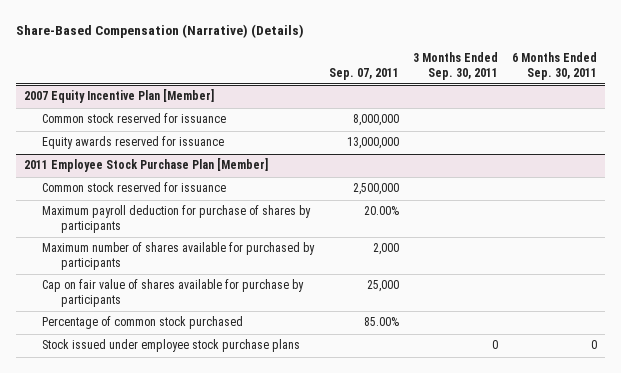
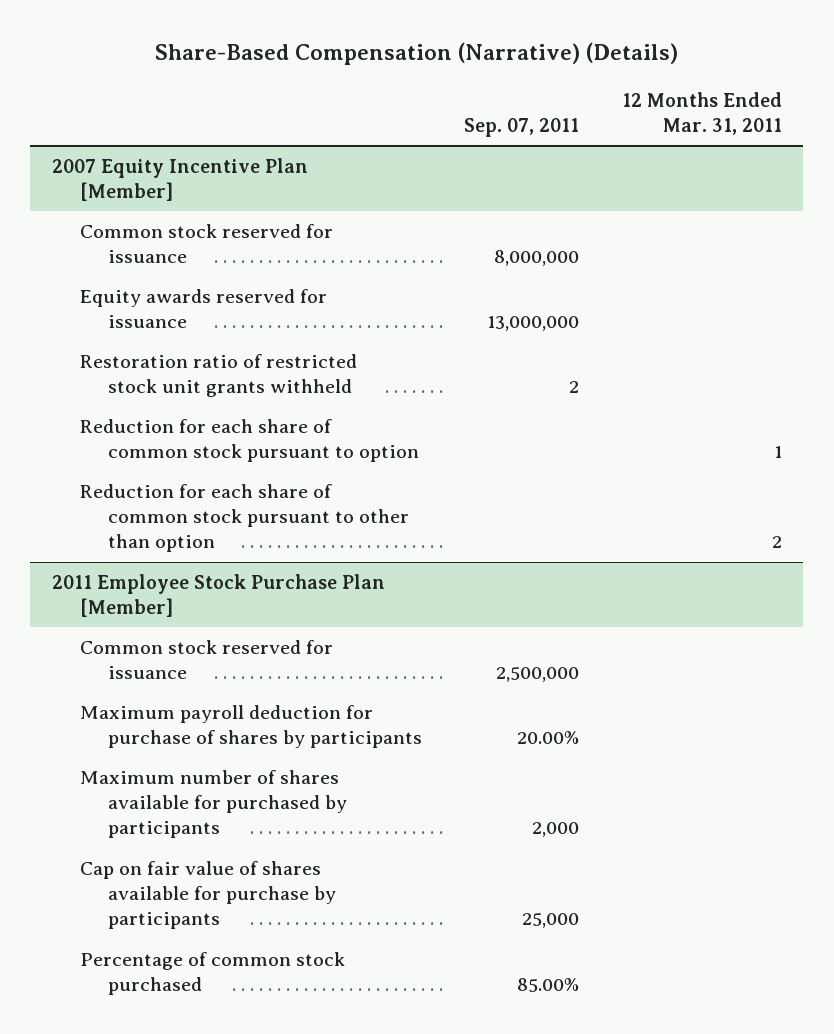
- | Sep. 07, 2011 | 3 Months Ended Sep. 30, 2011 | 6 Months Ended Sep. 30, 2011
+ | Sep. 07, 2011 | 12 Months Ended Mar. 31, 2011
@ 2007 Equity Incentive Plan [Member]
+ Restoration ratio of restricted stock unit grants withheld | 2 |
+ Reduction for each share of common stock pursuant to option | | 1
+ Reduction for each share of common stock pursuant to other than option | | 2
@ 2011 Employee Stock Purchase Plan [Member]
- Stock issued under employee stock purchase plans | | 0 | 0

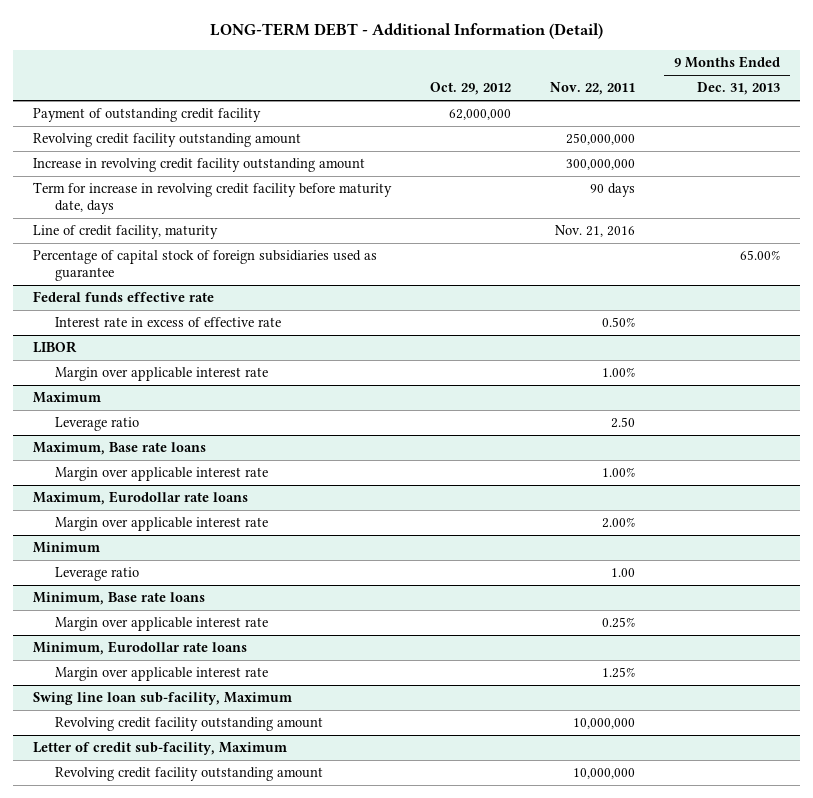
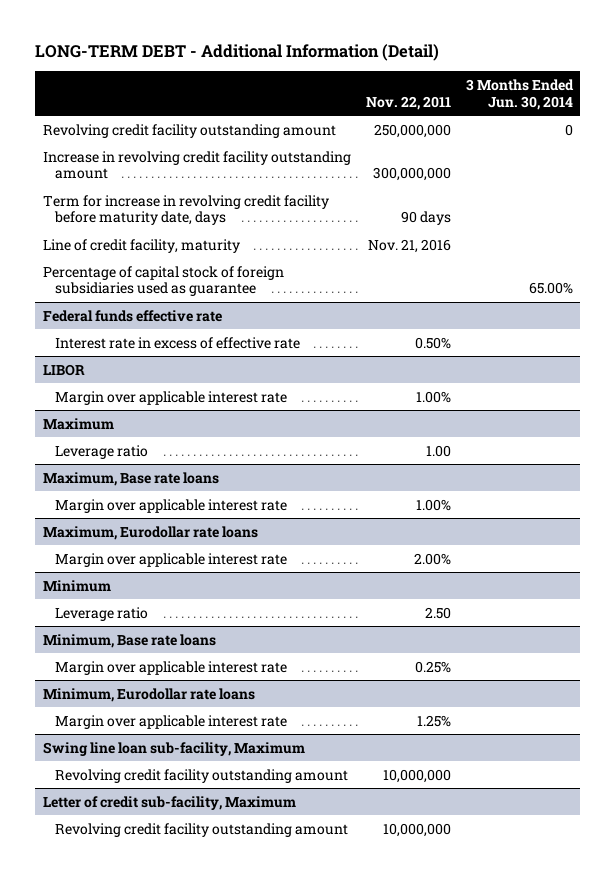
- | Oct. 29, 2012 | Nov. 22, 2011 | 9 Months Ended Dec. 31, 2013
+ | Nov. 22, 2011 | 3 Months Ended Jun. 30, 2014
- Payment of outstanding credit facility | 62,000,000 | |
@ Maximum
- Leverage ratio | | 2.50 |
+ Leverage ratio | 1.00 |
@ Minimum
- Leverage ratio | | 1.00 |
+ Leverage ratio | 2.50 |

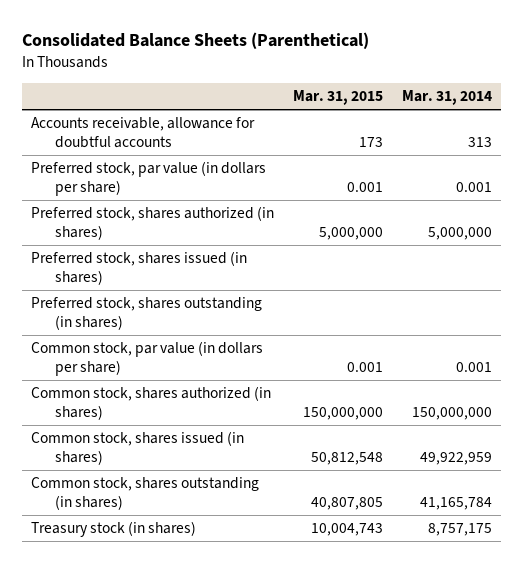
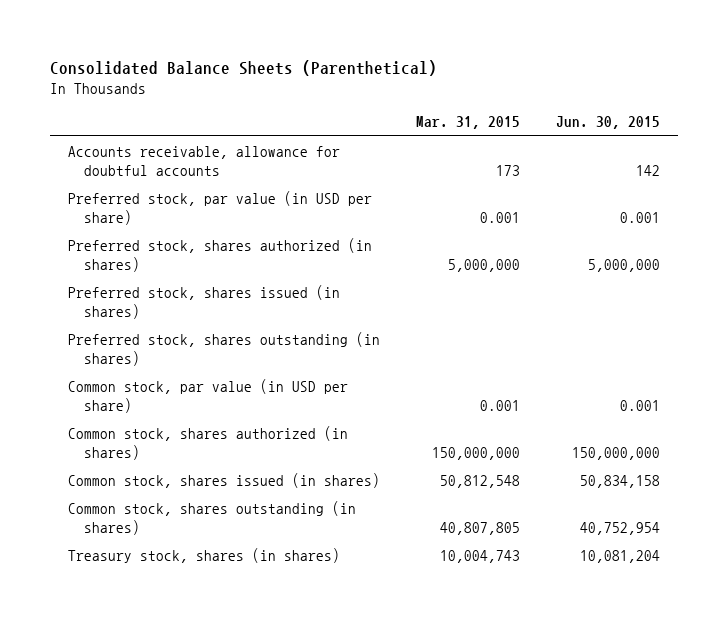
- | Mar. 31, 2015 | Mar. 31, 2014
+ | Mar. 31, 2015 | Jun. 30, 2015
- Preferred stock, par value (in dollars per share) | 0.001 | 0.001
+ Preferred stock, par value (in USD per share) | 0.001 | 0.001
- Common stock, par value (in dollars per share) | 0.001 | 0.001
+ Common stock, par value (in USD per share) | 0.001 | 0.001
- Treasury stock (in shares) | 10,004,743 | 8,757,175
+ Treasury stock, shares (in shares) | 10,004,743 | 10,081,204

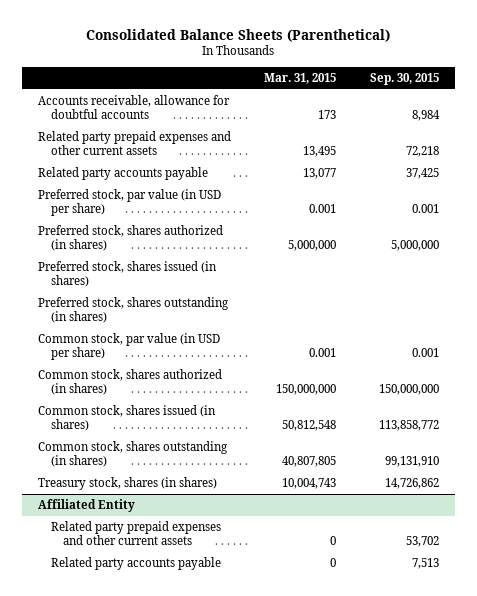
- | Mar. 31, 2015 | Jun. 30, 2015
+ | Mar. 31, 2015 | Sep. 30, 2015
+ Related party prepaid expenses and other current assets | 13,495 | 72,218
+ Related party accounts payable | 13,077 | 37,425
+ Affiliated Entity
+ Related party prepaid expenses and other current assets | 0 | 53,702
+ Related party accounts payable | 0 | 7,513

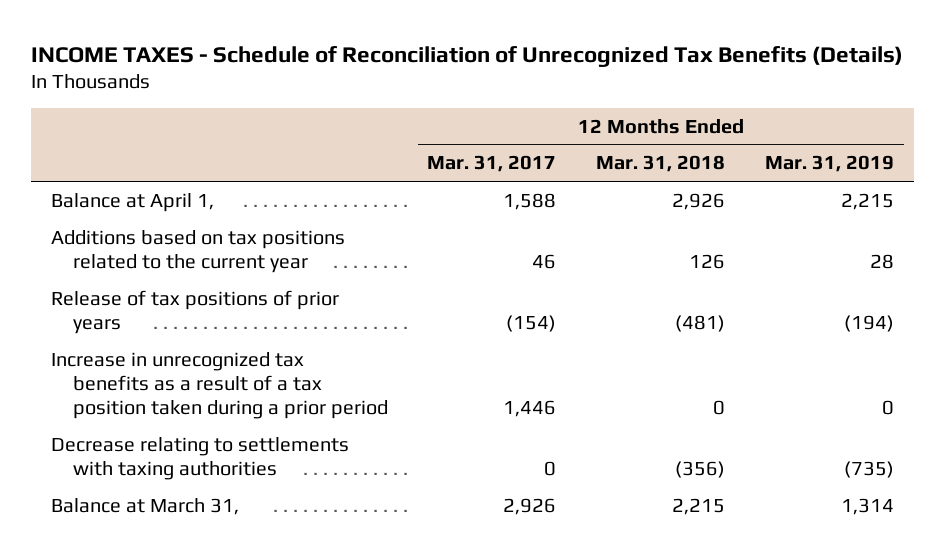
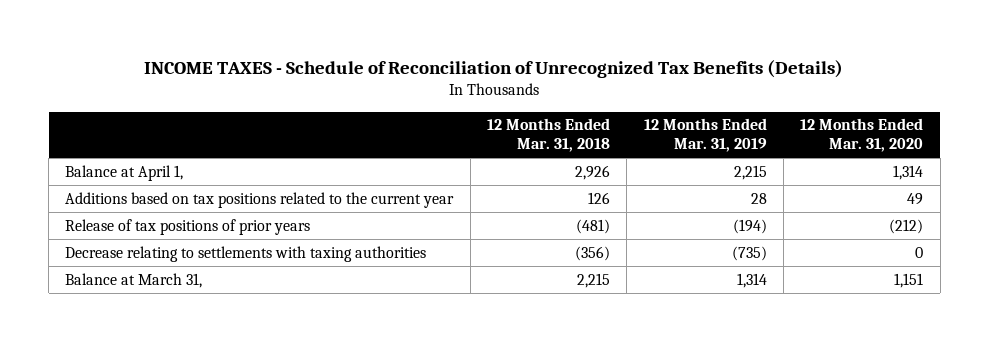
- | 12 Months Ended Mar. 31, 2017 | 12 Months Ended Mar. 31, 2018 | 12 Months Ended Mar. 31, 2019
+ | 12 Months Ended Mar. 31, 2018 | 12 Months Ended Mar. 31, 2019 | 12 Months Ended Mar. 31, 2020
- Increase in unrecognized tax benefits as a result of a tax position taken during a prior period | 1,446 | 0 | 0

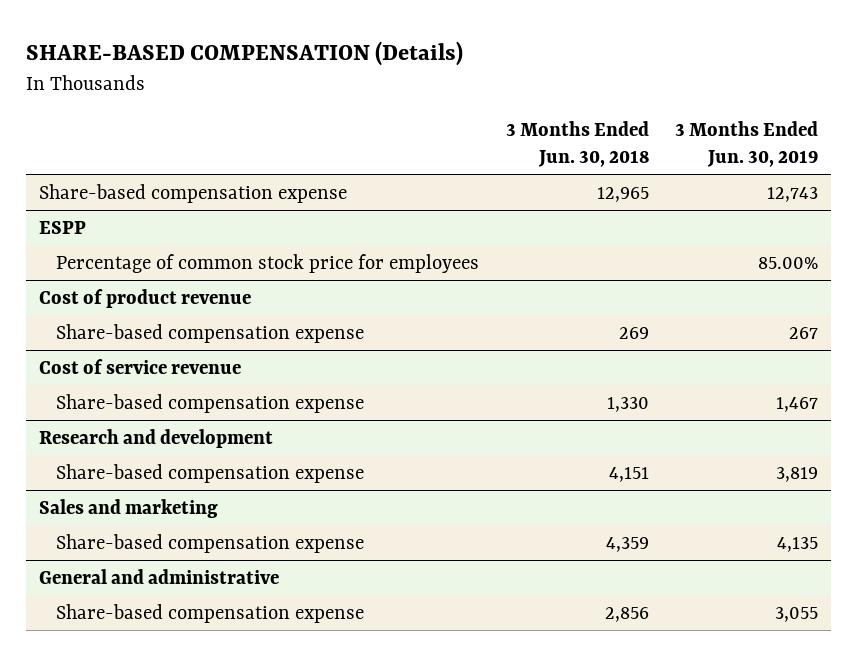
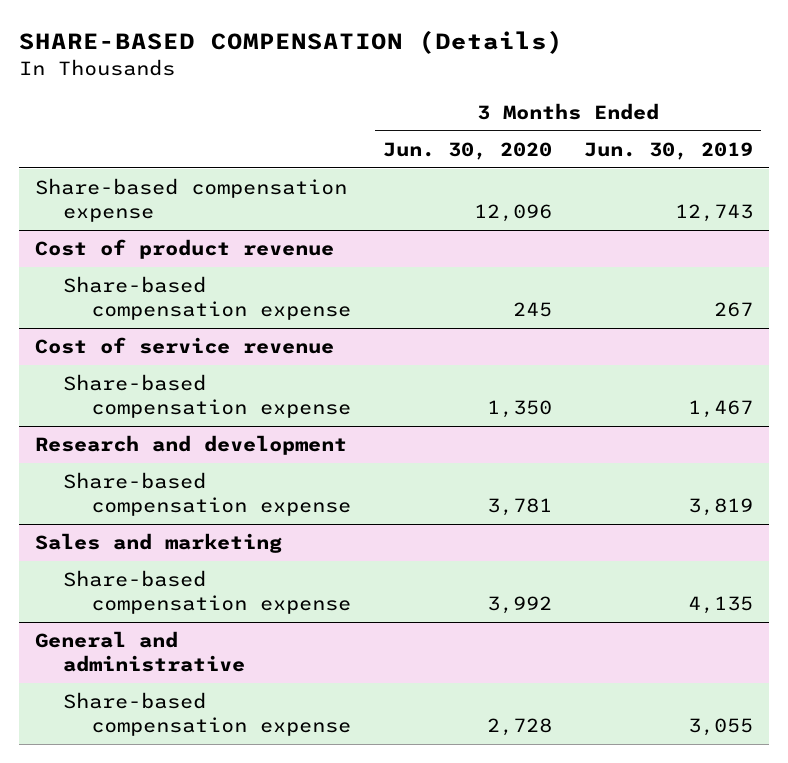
- | 3 Months Ended Jun. 30, 2018 | 3 Months Ended Jun. 30, 2019
+ | 3 Months Ended Jun. 30, 2020 | 3 Months Ended Jun. 30, 2019
- ESPP
- Percentage of common stock price for employees | | 85.00%

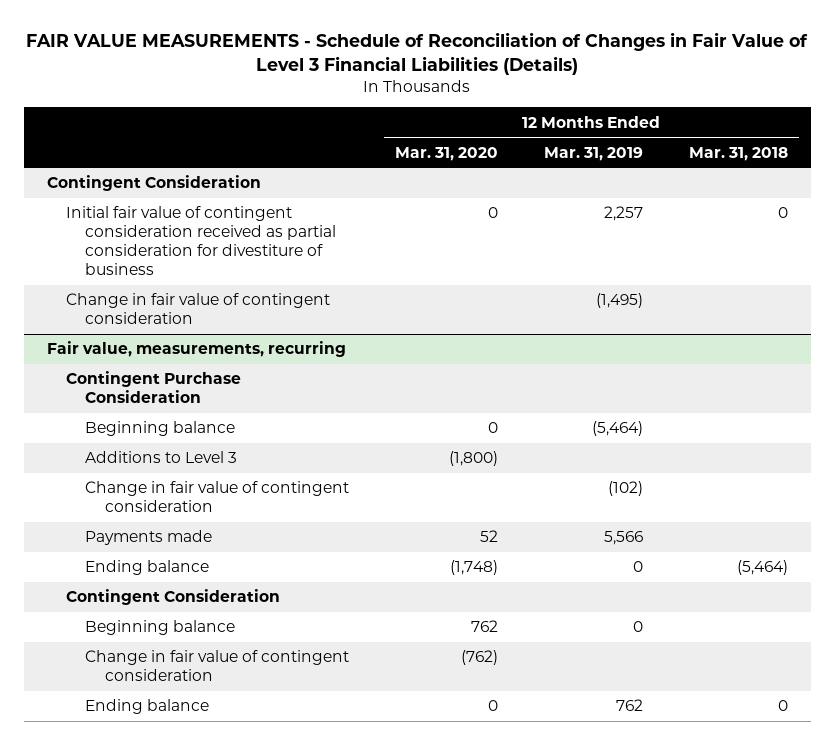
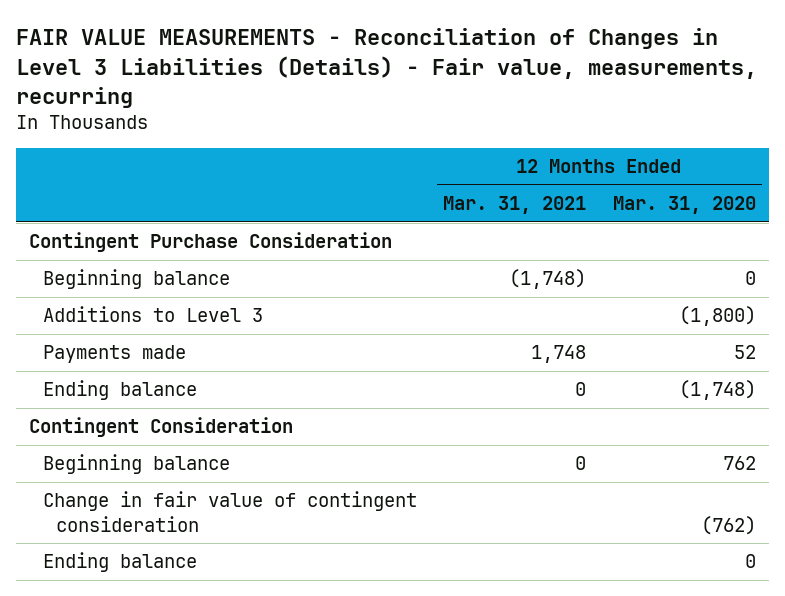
- FAIR VALUE MEASUREMENTS - Schedule of Reconciliation of Changes in Fair Value of Level 3 Financial Liabilities (Details)
+ FAIR VALUE MEASUREMENTS - Reconciliation of Changes in Level 3 Liabilities (Details) - Fair value, measurements, recurring
- | 12 Months Ended Mar. 31, 2020 | 12 Months Ended Mar. 31, 2019 | 12 Months Ended Mar. 31, 2018
+ | 12 Months Ended Mar. 31, 2021 | 12 Months Ended Mar. 31, 2020
- Contingent Consideration
- Initial fair value of contingent consideration received as partial consideration for divestiture of business | 0 | 2,257 | 0
- Change in fair value of contingent consideration | | (1,495) |
- Fair value, measurements, recurring
- Change in fair value of contingent consideration | | (102) |

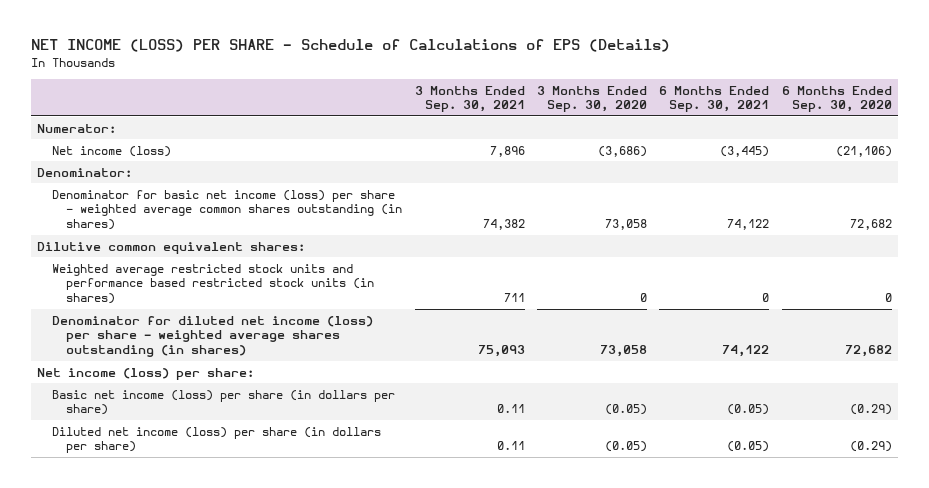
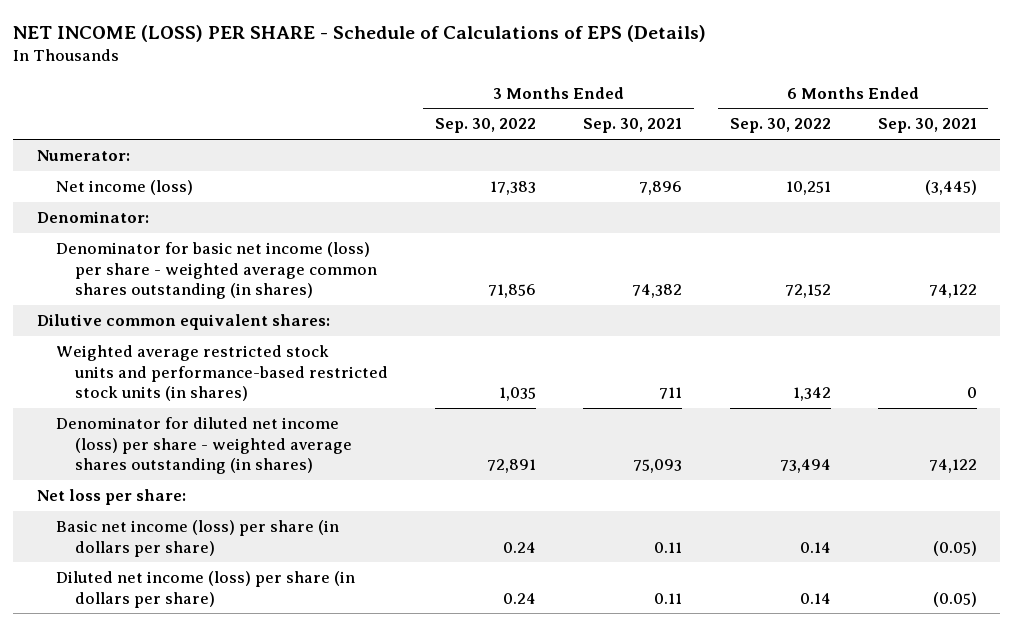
- | 3 Months Ended Sep. 30, 2021 | 3 Months Ended Sep. 30, 2020 | 6 Months Ended Sep. 30, 2021 | 6 Months Ended Sep. 30, 2020
+ | 3 Months Ended Sep. 30, 2022 | 3 Months Ended Sep. 30, 2021 | 6 Months Ended Sep. 30, 2022 | 6 Months Ended Sep. 30, 2021
- Weighted average restricted stock units and performance based restricted stock units (in shares) | 711 | 0 | 0 | 0
+ Weighted average restricted stock units and performance-based restricted stock units (in shares) | 1,035 | 711 | 1,342 | 0
- Net income (loss) per share:
+ Net loss per share:

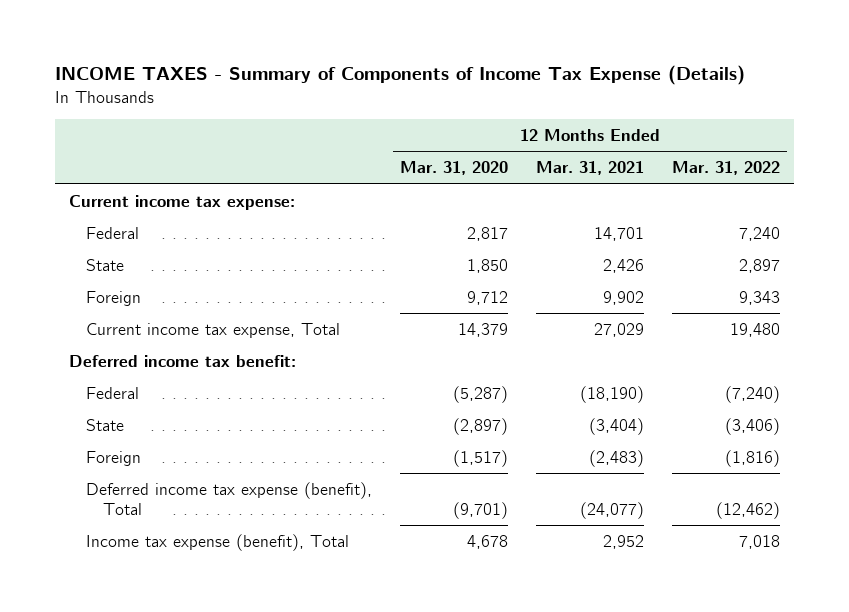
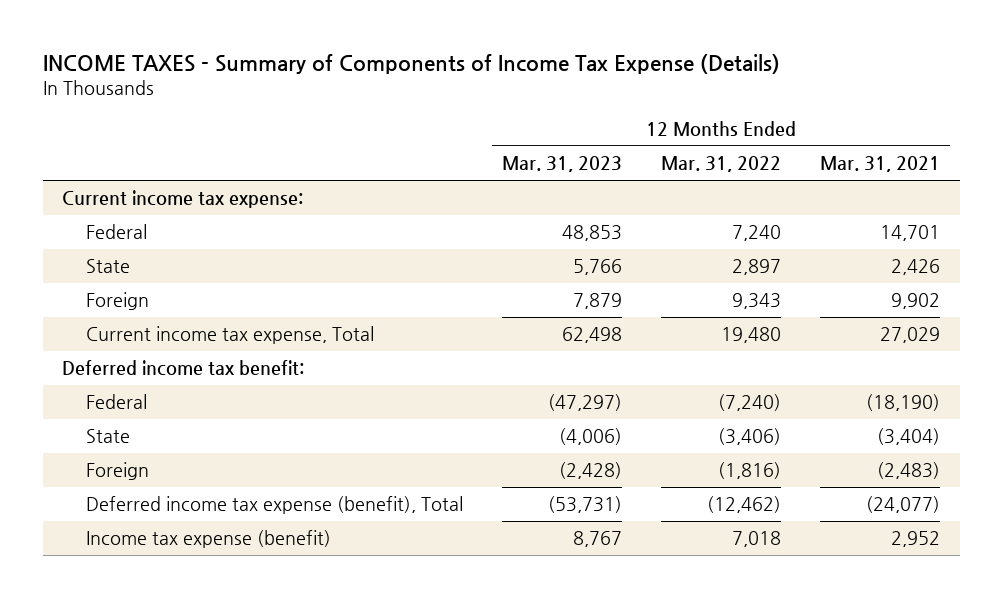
- | 12 Months Ended Mar. 31, 2020 | 12 Months Ended Mar. 31, 2021 | 12 Months Ended Mar. 31, 2022
+ | 12 Months Ended Mar. 31, 2023 | 12 Months Ended Mar. 31, 2022 | 12 Months Ended Mar. 31, 2021
- Income tax expense (benefit), Total | 4,678 | 2,952 | 7,018
+ Income tax expense (benefit) | 8,767 | 7,018 | 2,952

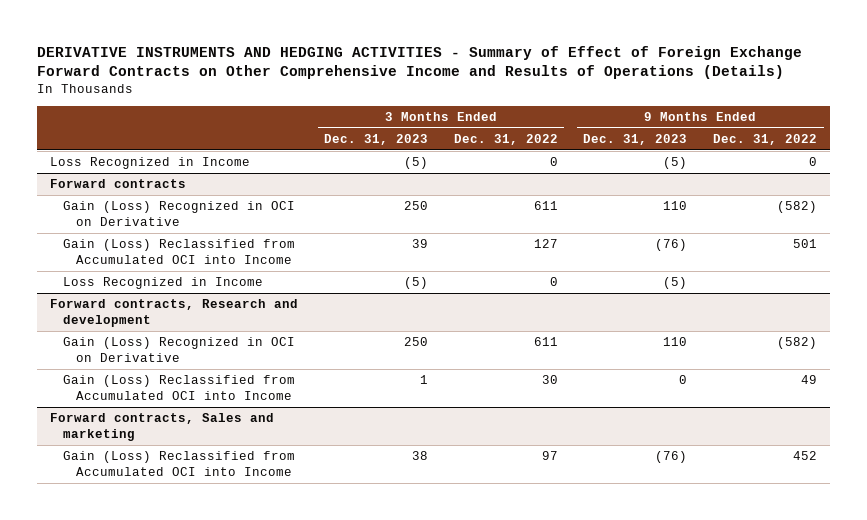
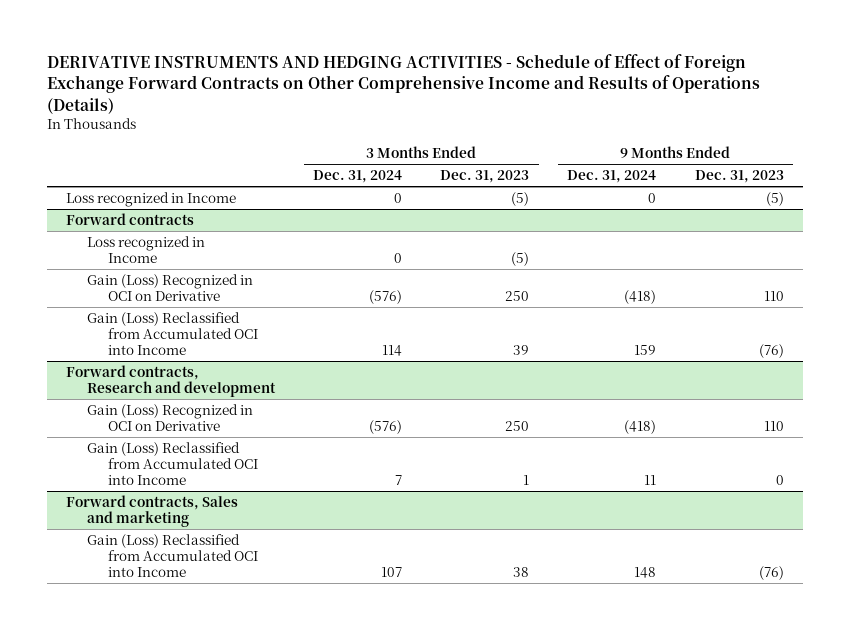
- DERIVATIVE INSTRUMENTS AND HEDGING ACTIVITIES - Summary of Effect of Foreign Exchange Forward Contracts on Other Comprehensive Income and Results of Operations (Details)
+ DERIVATIVE INSTRUMENTS AND HEDGING ACTIVITIES - Schedule of Effect of Foreign Exchange Forward Contracts on Other Comprehensive Income and Results of Operations (Details)
- | 3 Months Ended Dec. 31, 2023 | 3 Months Ended Dec. 31, 2022 | 9 Months Ended Dec. 31, 2023 | 9 Months Ended Dec. 31, 2022
+ | 3 Months Ended Dec. 31, 2024 | 3 Months Ended Dec. 31, 2023 | 9 Months Ended Dec. 31, 2024 | 9 Months Ended Dec. 31, 2023
- Loss Recognized in Income | (5) | 0 | (5) | 0
+ Loss recognized in Income | 0 | (5) | 0 | (5)
@ Forward contracts
+ Loss recognized in Income | 0 | (5) | |
- Loss Recognized in Income | (5) | 0 | (5) |

